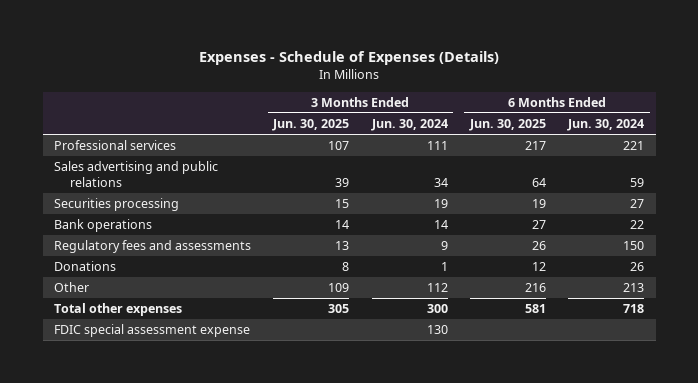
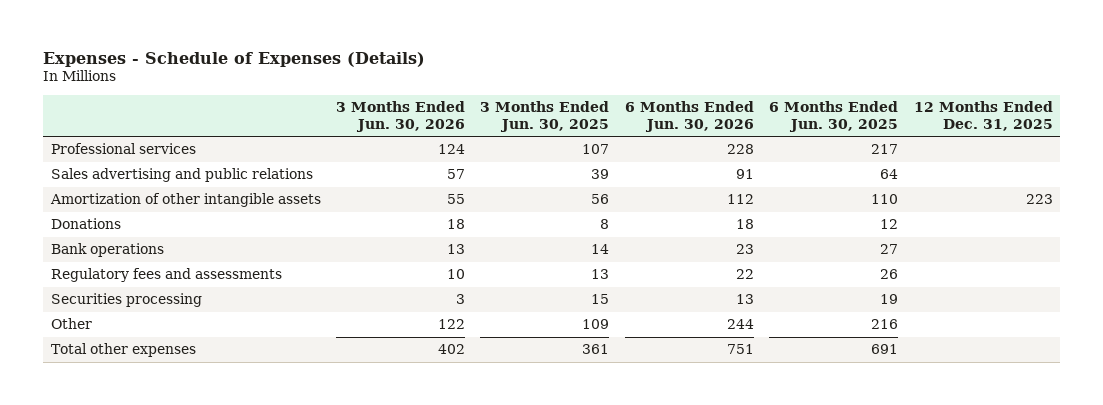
- | 3 Months Ended Jun. 30, 2025 | 3 Months Ended Jun. 30, 2024 | 6 Months Ended Jun. 30, 2025 | 6 Months Ended Jun. 30, 2024
+ | 3 Months Ended Jun. 30, 2026 | 3 Months Ended Jun. 30, 2025 | 6 Months Ended Jun. 30, 2026 | 6 Months Ended Jun. 30, 2025 | 12 Months Ended Dec. 31, 2025
+ Amortization of other intangible assets | 55 | 56 | 112 | 110 | 223
moved up: Donations | 18 | 8 | 18 | 12 |
moved down: Securities processing | 3 | 15 | 13 | 19 |
- Total other expenses | 305 | 300 | 581 | 718
- FDIC special assessment expense | | 130 | |
+ Total other expenses | 402 | 361 | 751 | 691 |

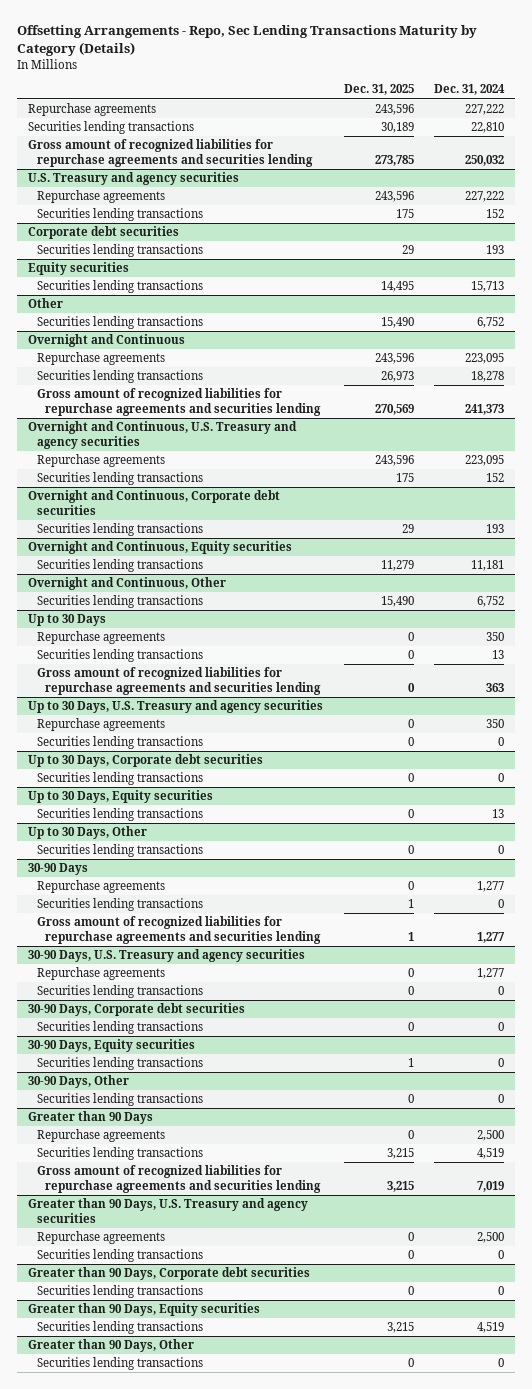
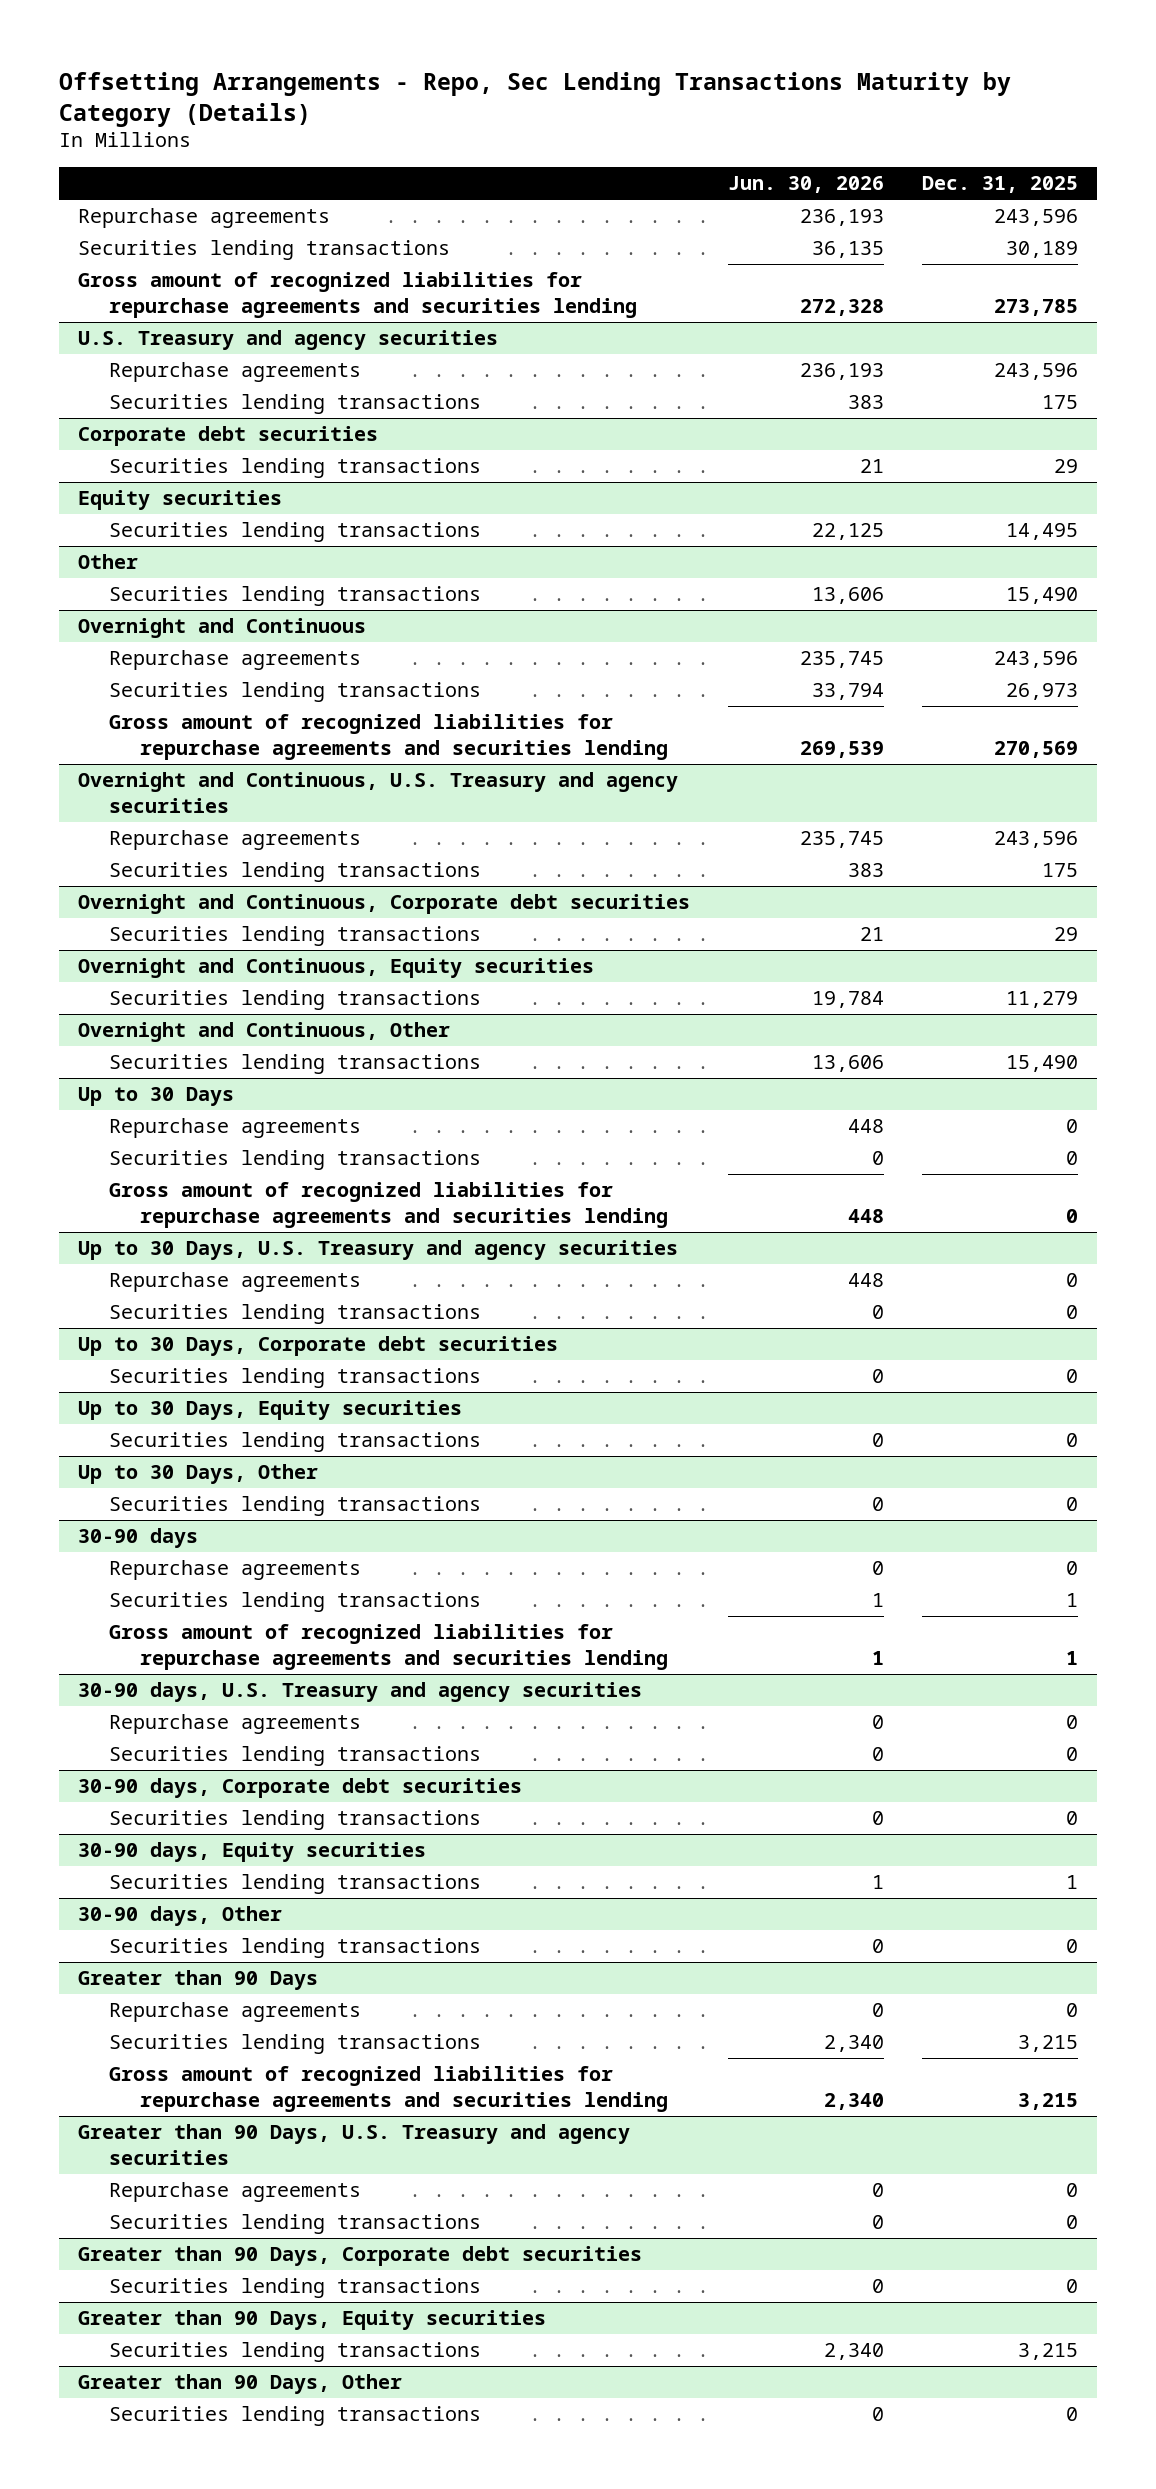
- | Dec. 31, 2025 | Dec. 31, 2024
+ | Jun. 30, 2026 | Dec. 31, 2025
- 30-90 Days
+ 30-90 days
- 30-90 Days, U.S. Treasury and agency securities
+ 30-90 days, U.S. Treasury and agency securities
- 30-90 Days, Corporate debt securities
+ 30-90 days, Corporate debt securities
- 30-90 Days, Equity securities
+ 30-90 days, Equity securities
- 30-90 Days, Other
+ 30-90 days, Other

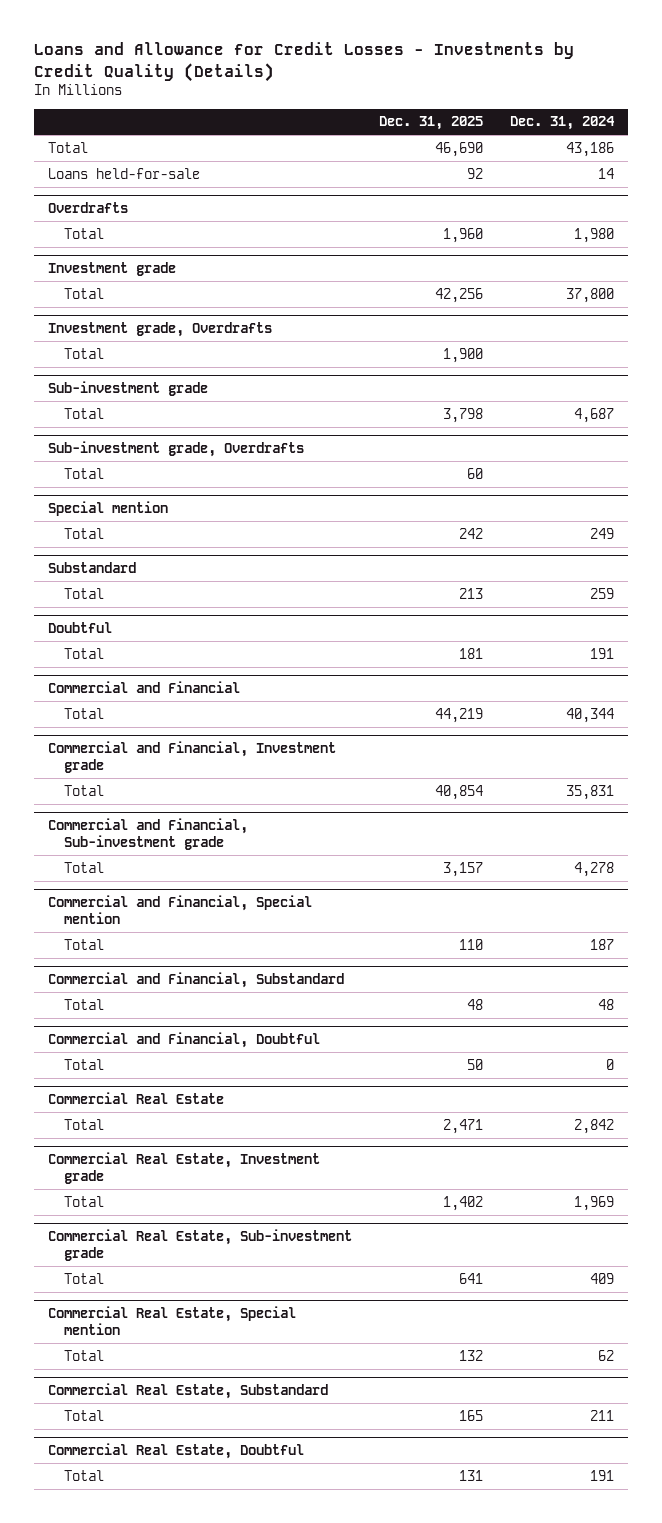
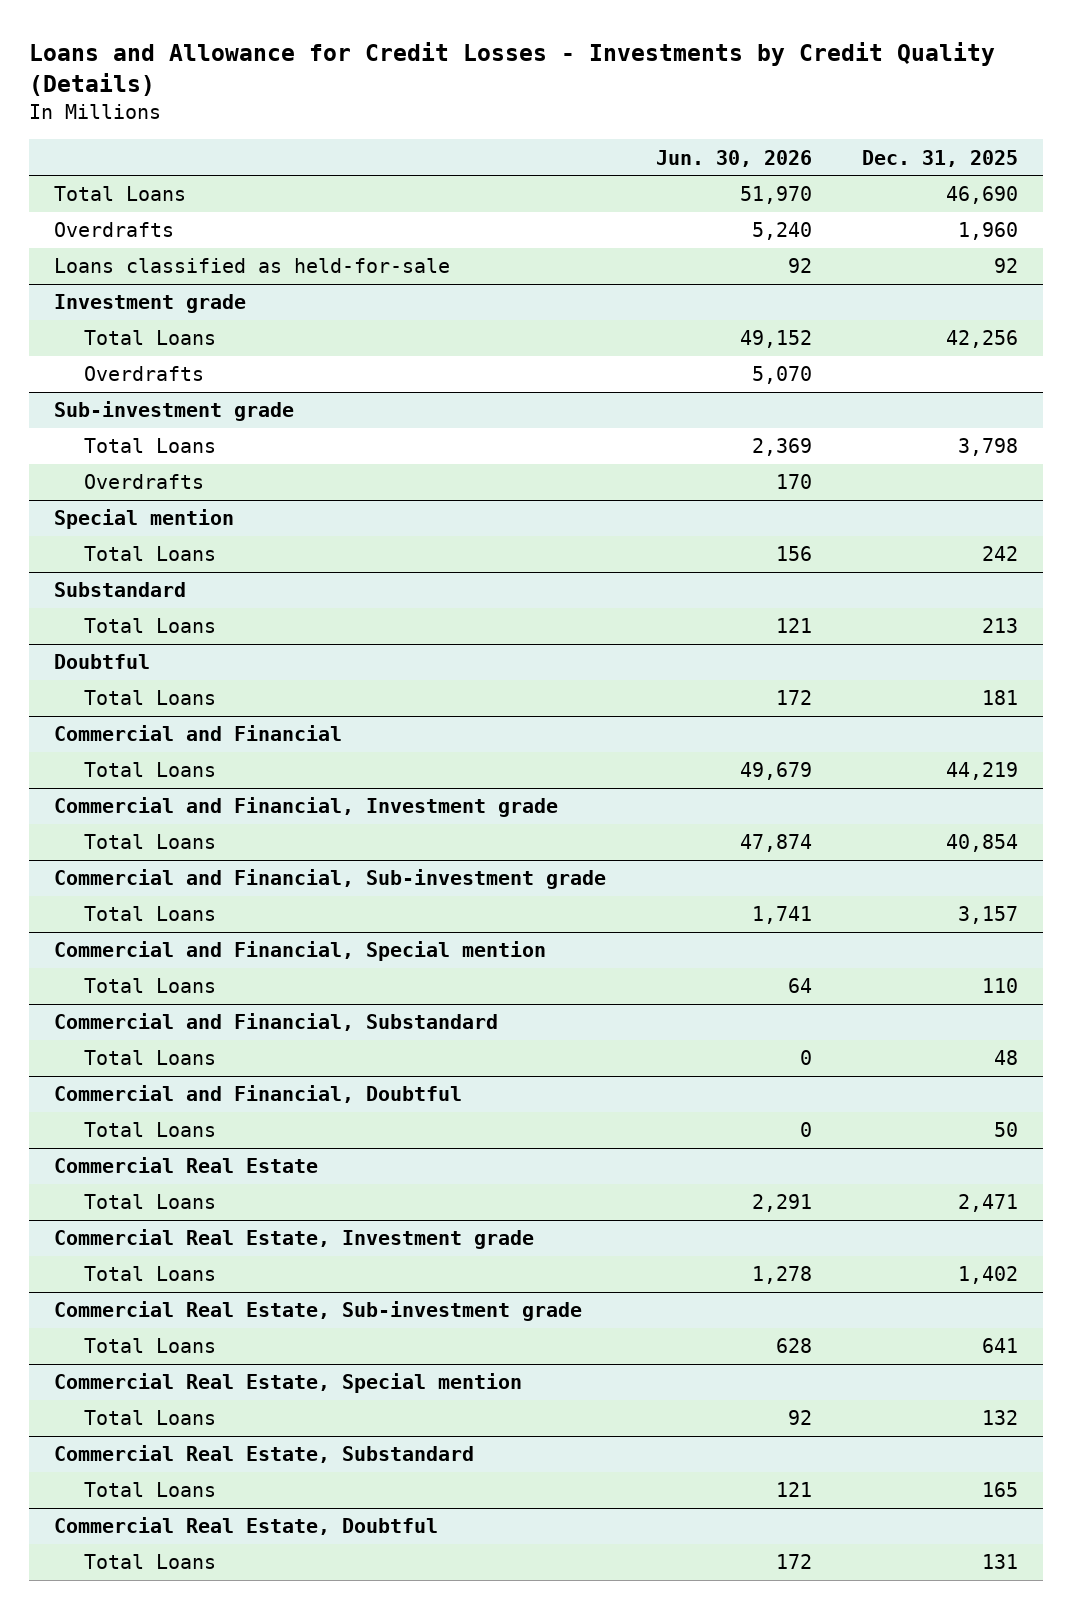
- | Dec. 31, 2025 | Dec. 31, 2024
+ | Jun. 30, 2026 | Dec. 31, 2025
- Total | 46,690 | 43,186
- Loans held-for-sale | 92 | 14
- Overdrafts
- Total | 1,960 | 1,980
+ Total Loans | 51,970 | 46,690
+ Overdrafts | 5,240 | 1,960
+ Loans classified as held-for-sale | 92 | 92
@ Investment grade
- Total | 42,256 | 37,800
- Investment grade, Overdrafts
- Total | 1,900 |
@ Investment grade
+ Total Loans | 49,152 | 42,256
+ Overdrafts | 5,070 |
@ Sub-investment grade
- Total | 3,798 | 4,687
- Sub-investment grade, Overdrafts
- Total | 60 |
@ Sub-investment grade
+ Total Loans | 2,369 | 3,798
+ Overdrafts | 170 |
@ Special mention
- Total | 242 | 249
+ Total Loans | 156 | 242
@ Substandard
- Total | 213 | 259
+ Total Loans | 121 | 213
@ Doubtful
- Total | 181 | 191
+ Total Loans | 172 | 181
@ Commercial and Financial
- Total | 44,219 | 40,344
+ Total Loans | 49,679 | 44,219
@ Commercial and Financial, Investment grade
- Total | 40,854 | 35,831
+ Total Loans | 47,874 | 40,854
@ Commercial and Financial, Sub-investment grade
- Total | 3,157 | 4,278
+ Total Loans | 1,741 | 3,157
@ Commercial and Financial, Special mention
- Total | 110 | 187
+ Total Loans | 64 | 110
@ Commercial and Financial, Substandard
- Total | 48 | 48
+ Total Loans | 0 | 48
@ Commercial and Financial, Doubtful
- Total | 50 | 0
+ Total Loans | 0 | 50
@ Commercial Real Estate
- Total | 2,471 | 2,842
+ Total Loans | 2,291 | 2,471
@ Commercial Real Estate, Investment grade
- Total | 1,402 | 1,969
+ Total Loans | 1,278 | 1,402
@ Commercial Real Estate, Sub-investment grade
- Total | 641 | 409
+ Total Loans | 628 | 641
@ Commercial Real Estate, Special mention
- Total | 132 | 62
+ Total Loans | 92 | 132
@ Commercial Real Estate, Substandard
- Total | 165 | 211
+ Total Loans | 121 | 165
@ Commercial Real Estate, Doubtful
- Total | 131 | 191
+ Total Loans | 172 | 131

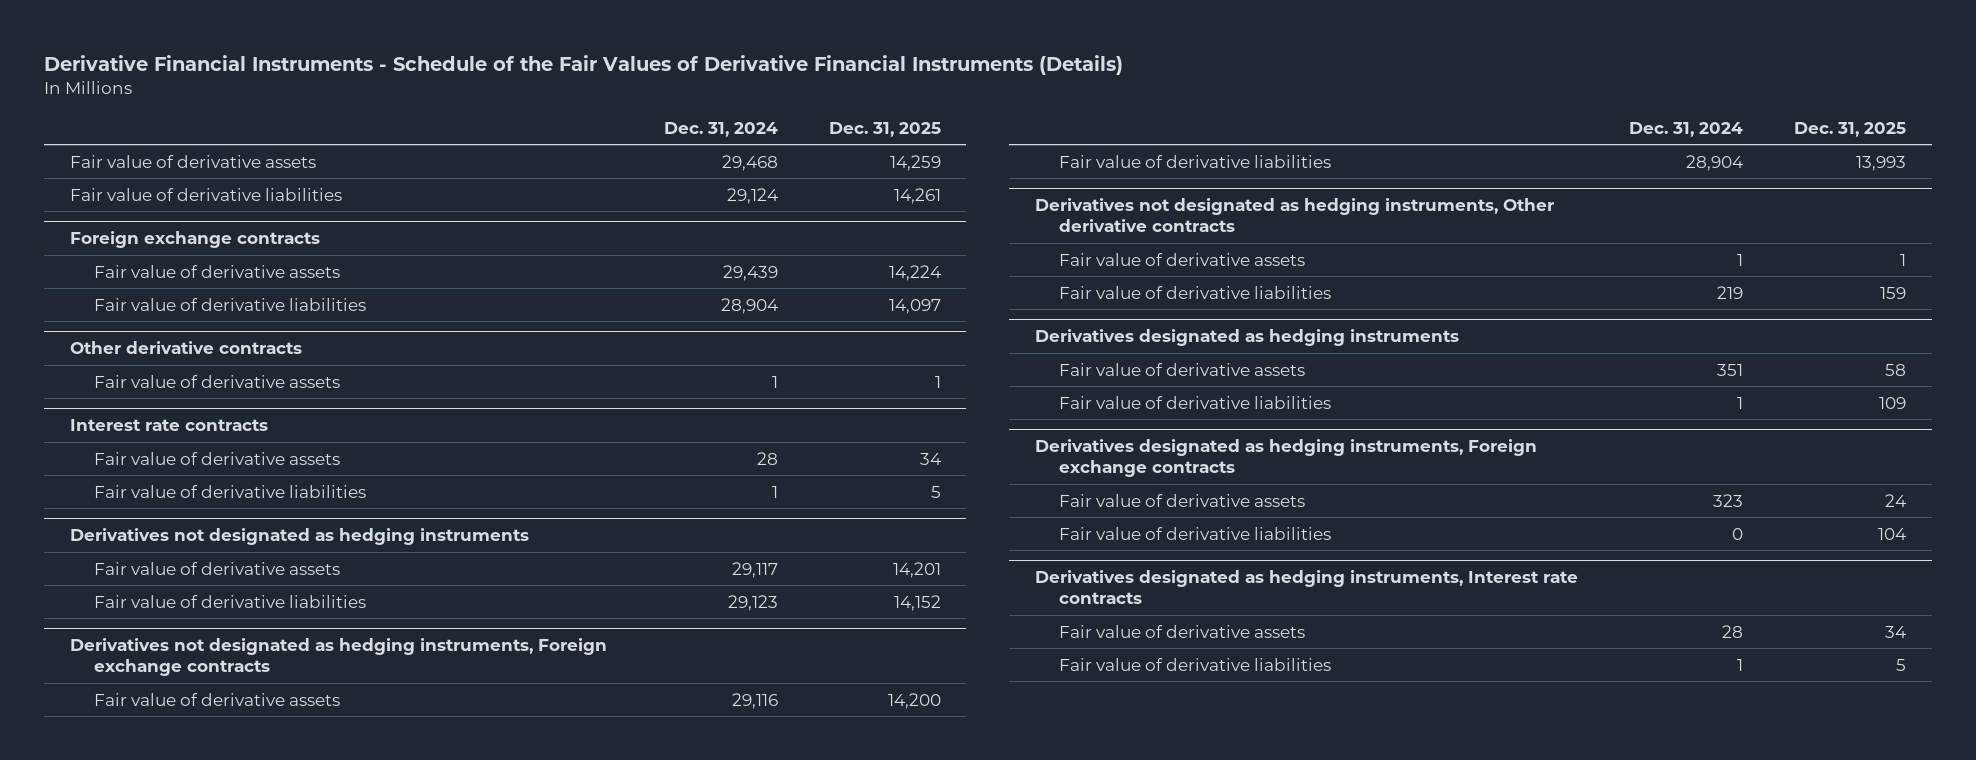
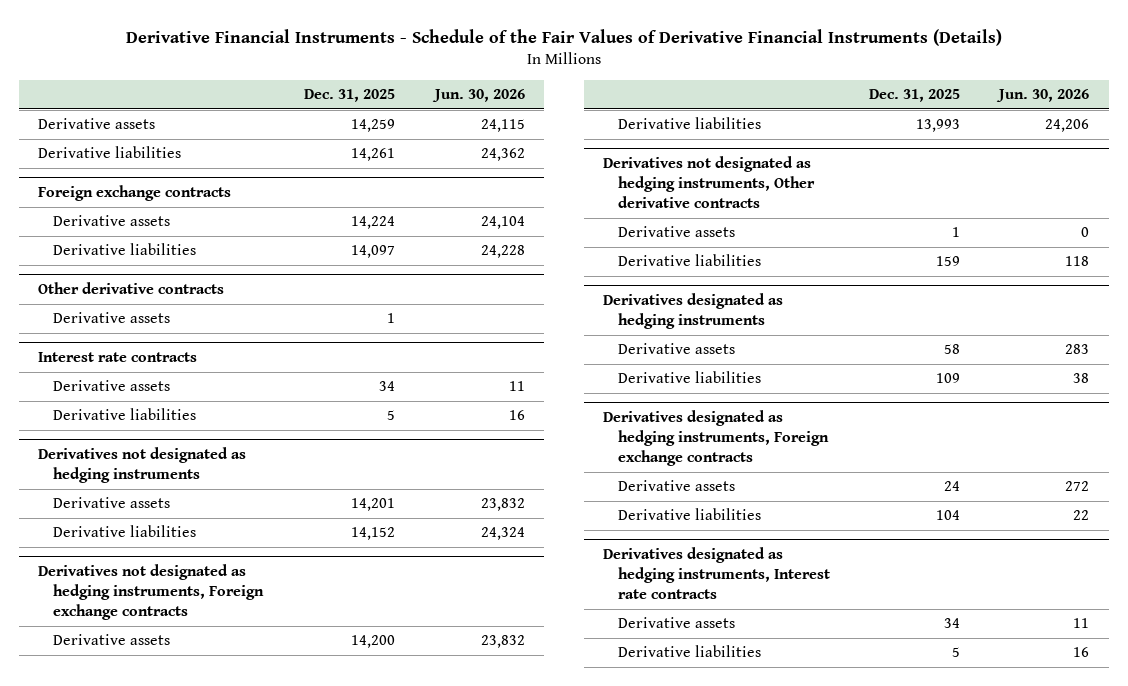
- | Dec. 31, 2024 | Dec. 31, 2025
+ | Dec. 31, 2025 | Jun. 30, 2026
- Fair value of derivative assets | 29,468 | 14,259
- Fair value of derivative liabilities | 29,124 | 14,261
+ Derivative assets | 14,259 | 24,115
+ Derivative liabilities | 14,261 | 24,362
@ Foreign exchange contracts
- Fair value of derivative assets | 29,439 | 14,224
- Fair value of derivative liabilities | 28,904 | 14,097
+ Derivative assets | 14,224 | 24,104
+ Derivative liabilities | 14,097 | 24,228
@ Other derivative contracts
- Fair value of derivative assets | 1 | 1
+ Derivative assets | 1 |
@ Interest rate contracts
- Fair value of derivative assets | 28 | 34
- Fair value of derivative liabilities | 1 | 5
+ Derivative assets | 34 | 11
+ Derivative liabilities | 5 | 16
@ Derivatives not designated as hedging instruments
- Fair value of derivative assets | 29,117 | 14,201
- Fair value of derivative liabilities | 29,123 | 14,152
+ Derivative assets | 14,201 | 23,832
+ Derivative liabilities | 14,152 | 24,324
@ Derivatives not designated as hedging instruments, Foreign exchange contracts
- Fair value of derivative assets | 29,116 | 14,200
- Fair value of derivative liabilities | 28,904 | 13,993
+ Derivative assets | 14,200 | 23,832
+ Derivative liabilities | 13,993 | 24,206
@ Derivatives not designated as hedging instruments, Other derivative contracts
- Fair value of derivative assets | 1 | 1
- Fair value of derivative liabilities | 219 | 159
+ Derivative assets | 1 | 0
+ Derivative liabilities | 159 | 118
@ Derivatives designated as hedging instruments
- Fair value of derivative assets | 351 | 58
- Fair value of derivative liabilities | 1 | 109
+ Derivative assets | 58 | 283
+ Derivative liabilities | 109 | 38
@ Derivatives designated as hedging instruments, Foreign exchange contracts
- Fair value of derivative assets | 323 | 24
- Fair value of derivative liabilities | 0 | 104
+ Derivative assets | 24 | 272
+ Derivative liabilities | 104 | 22
@ Derivatives designated as hedging instruments, Interest rate contracts
- Fair value of derivative assets | 28 | 34
- Fair value of derivative liabilities | 1 | 5
+ Derivative assets | 34 | 11
+ Derivative liabilities | 5 | 16

